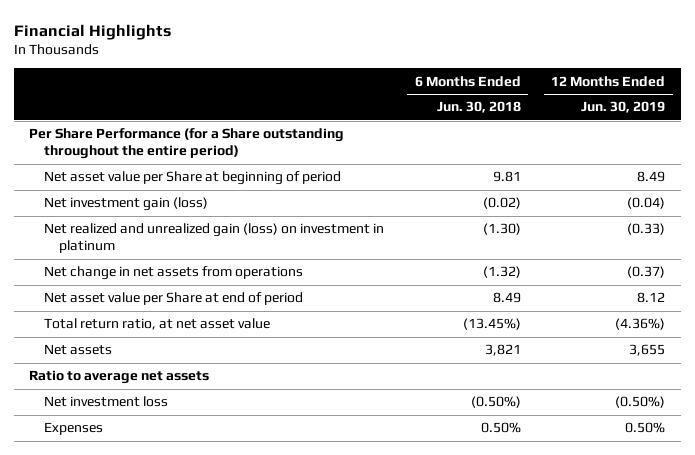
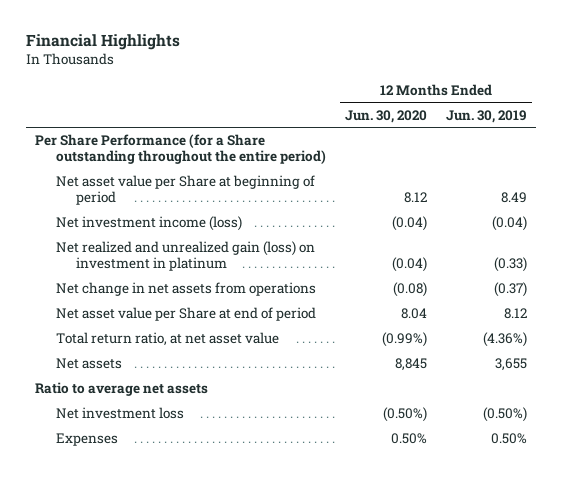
- | 6 Months Ended Jun. 30, 2018 | 12 Months Ended Jun. 30, 2019
+ | 12 Months Ended Jun. 30, 2020 | 12 Months Ended Jun. 30, 2019
- Net investment gain (loss) | (0.02) | (0.04)
+ Net investment income (loss) | (0.04) | (0.04)

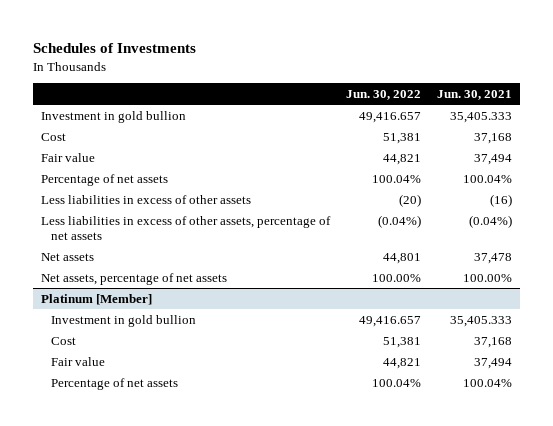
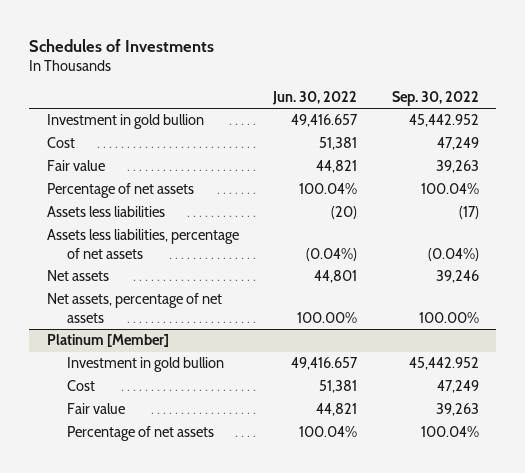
- | Jun. 30, 2022 | Jun. 30, 2021
+ | Jun. 30, 2022 | Sep. 30, 2022
- Less liabilities in excess of other assets | (20) | (16)
- Less liabilities in excess of other assets, percentage of net assets | (0.04%) | (0.04%)
+ Assets less liabilities | (20) | (17)
+ Assets less liabilities, percentage of net assets | (0.04%) | (0.04%)

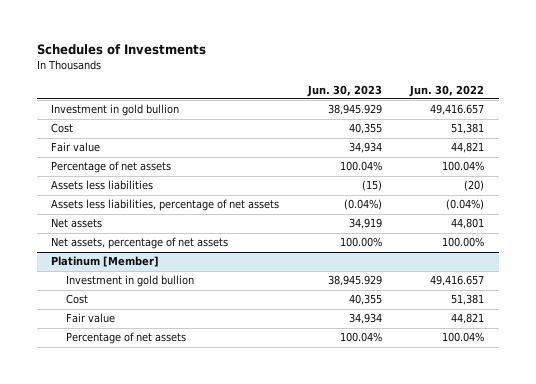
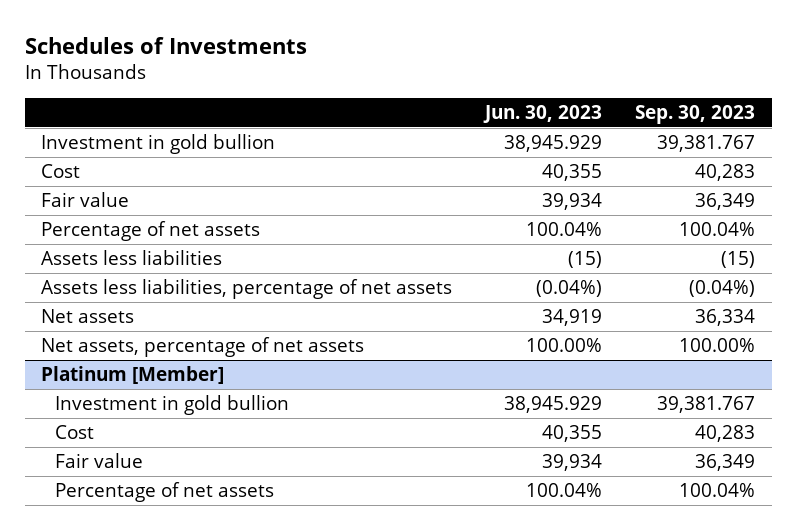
- | Jun. 30, 2023 | Jun. 30, 2022
+ | Jun. 30, 2023 | Sep. 30, 2023
- Fair value | 34,934 | 44,821
+ Fair value | 39,934 | 36,349
@ Platinum [Member]
- Fair value | 34,934 | 44,821
+ Fair value | 39,934 | 36,349

